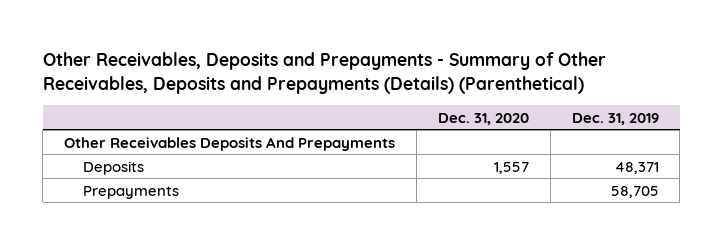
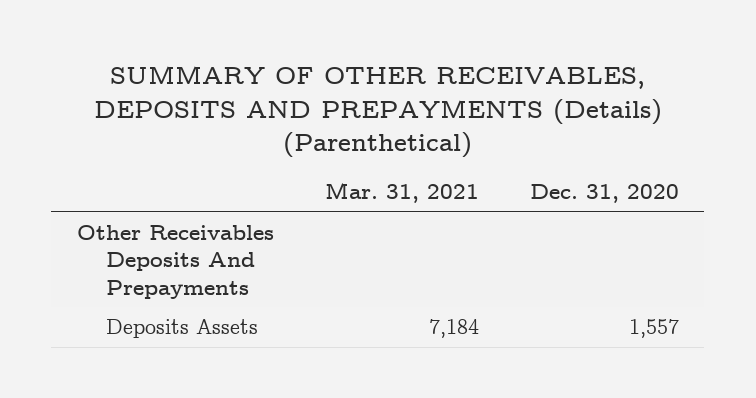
- Other Receivables, Deposits and Prepayments - Summary of Other Receivables, Deposits and Prepayments (Details) (Parenthetical)
+ SUMMARY OF OTHER RECEIVABLES, DEPOSITS AND PREPAYMENTS (Details) (Parenthetical)
- | Dec. 31, 2020 | Dec. 31, 2019
+ | Mar. 31, 2021 | Dec. 31, 2020
- Deposits | 1,557 | 48,371
- Prepayments | | 58,705
+ Deposits Assets | 7,184 | 1,557

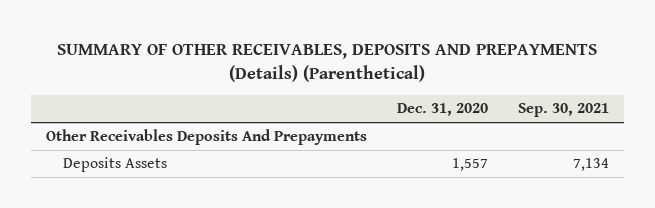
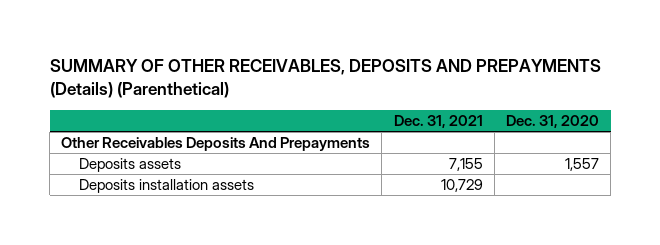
- | Dec. 31, 2020 | Sep. 30, 2021
+ | Dec. 31, 2021 | Dec. 31, 2020
- Deposits Assets | 1,557 | 7,134
+ Deposits assets | 7,155 | 1,557
+ Deposits installation assets | 10,729 |

